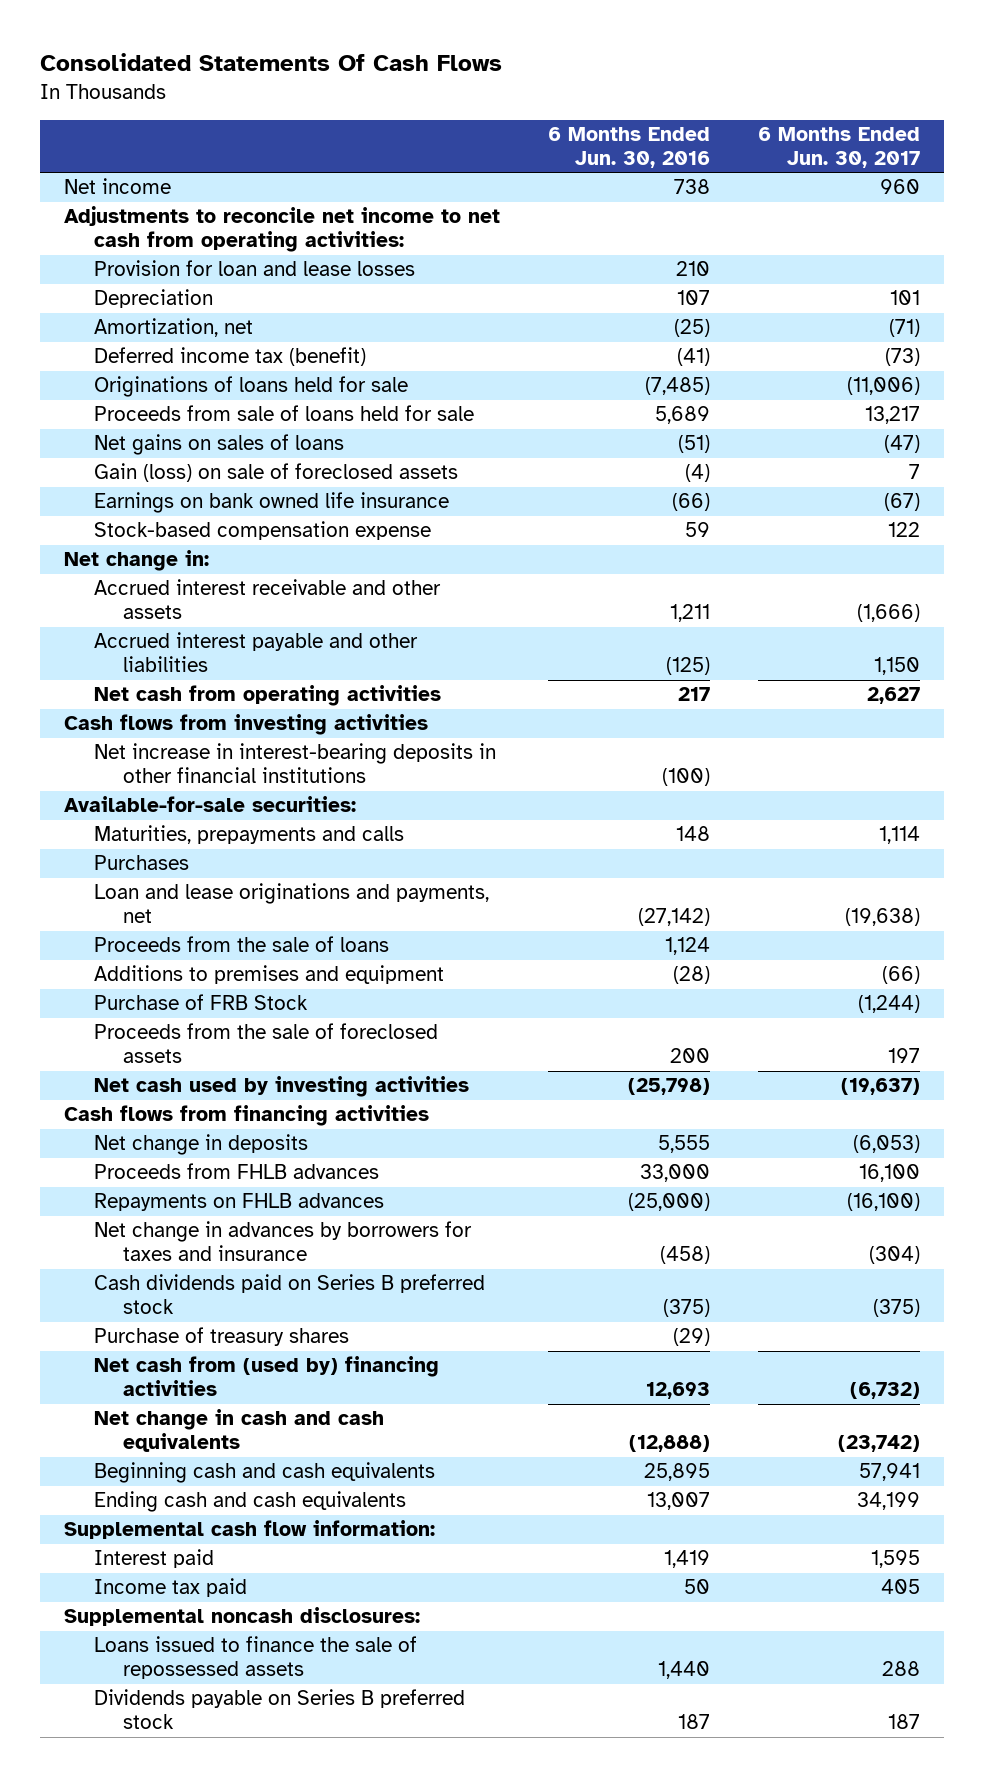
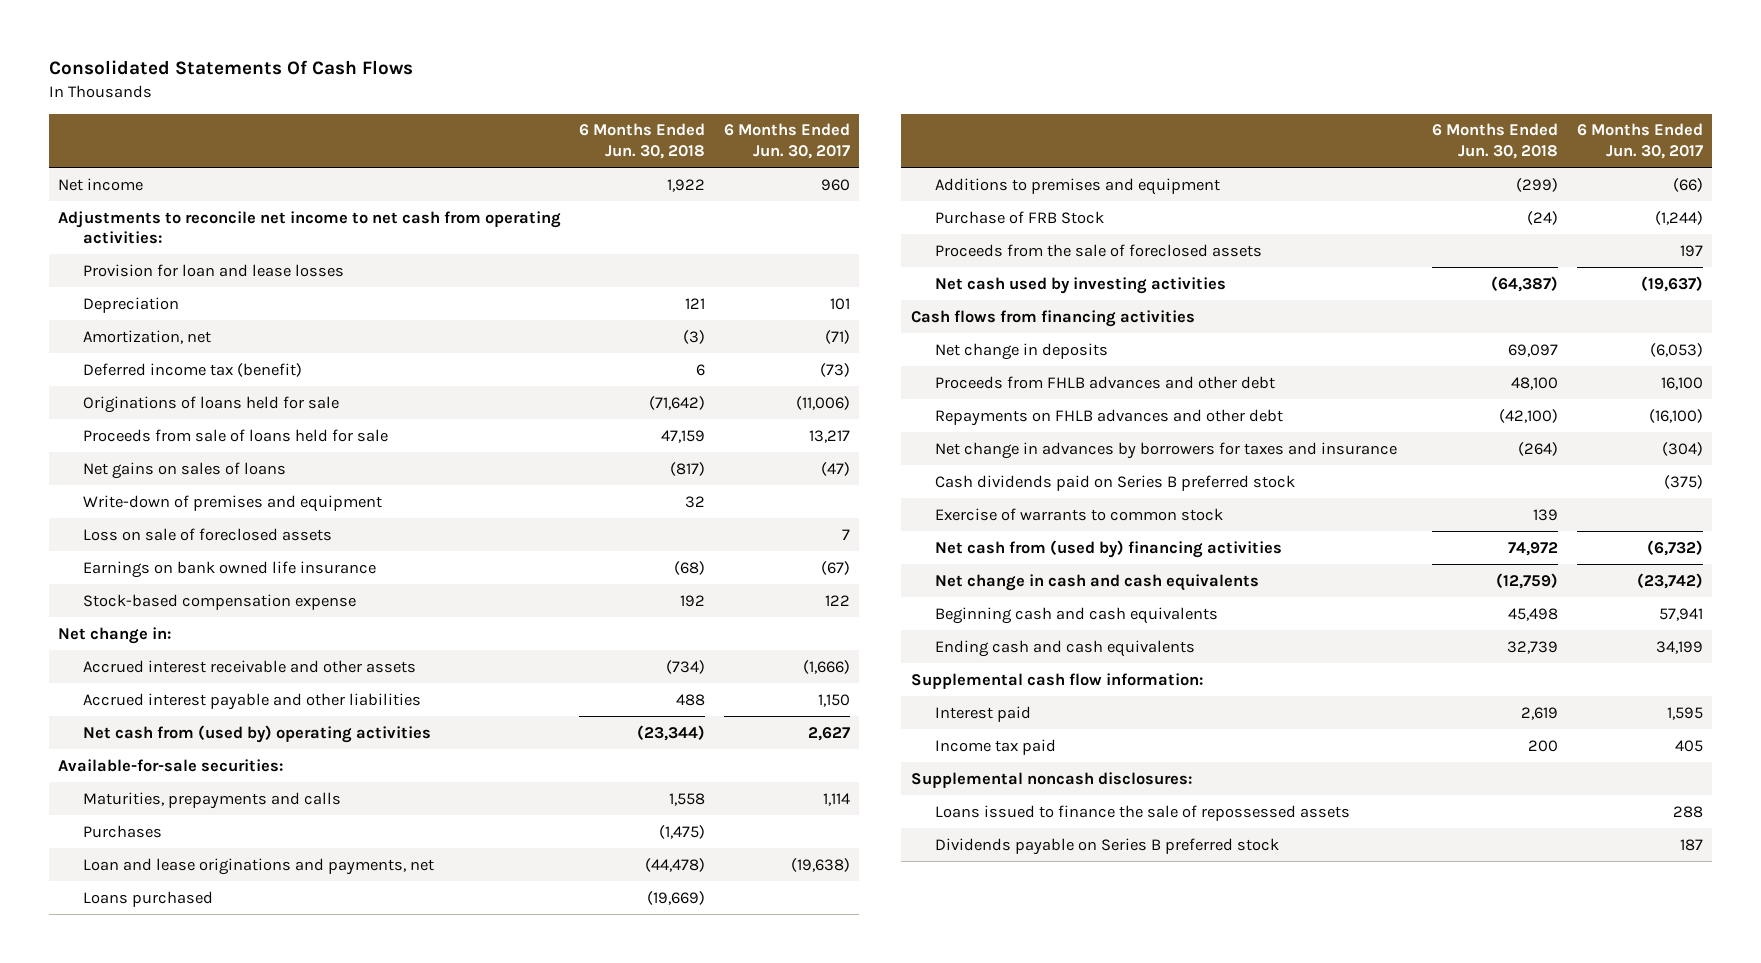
- | 6 Months Ended Jun. 30, 2016 | 6 Months Ended Jun. 30, 2017
+ | 6 Months Ended Jun. 30, 2018 | 6 Months Ended Jun. 30, 2017
- Gain (loss) on sale of foreclosed assets | (4) | 7
+ Write-down of premises and equipment | 32 |
+ Loss on sale of foreclosed assets | | 7
- Net cash from operating activities | 217 | 2,627
- Cash flows from investing activities
- Net increase in interest-bearing deposits in other financial institutions | (100) |
+ Net cash from (used by) operating activities | (23,344) | 2,627
- Proceeds from the sale of loans | 1,124 |
+ Loans purchased | (19,669) |
- Proceeds from FHLB advances | 33,000 | 16,100
- Repayments on FHLB advances | (25,000) | (16,100)
+ Proceeds from FHLB advances and other debt | 48,100 | 16,100
+ Repayments on FHLB advances and other debt | (42,100) | (16,100)
- Purchase of treasury shares | (29) |
+ Exercise of warrants to common stock | 139 |

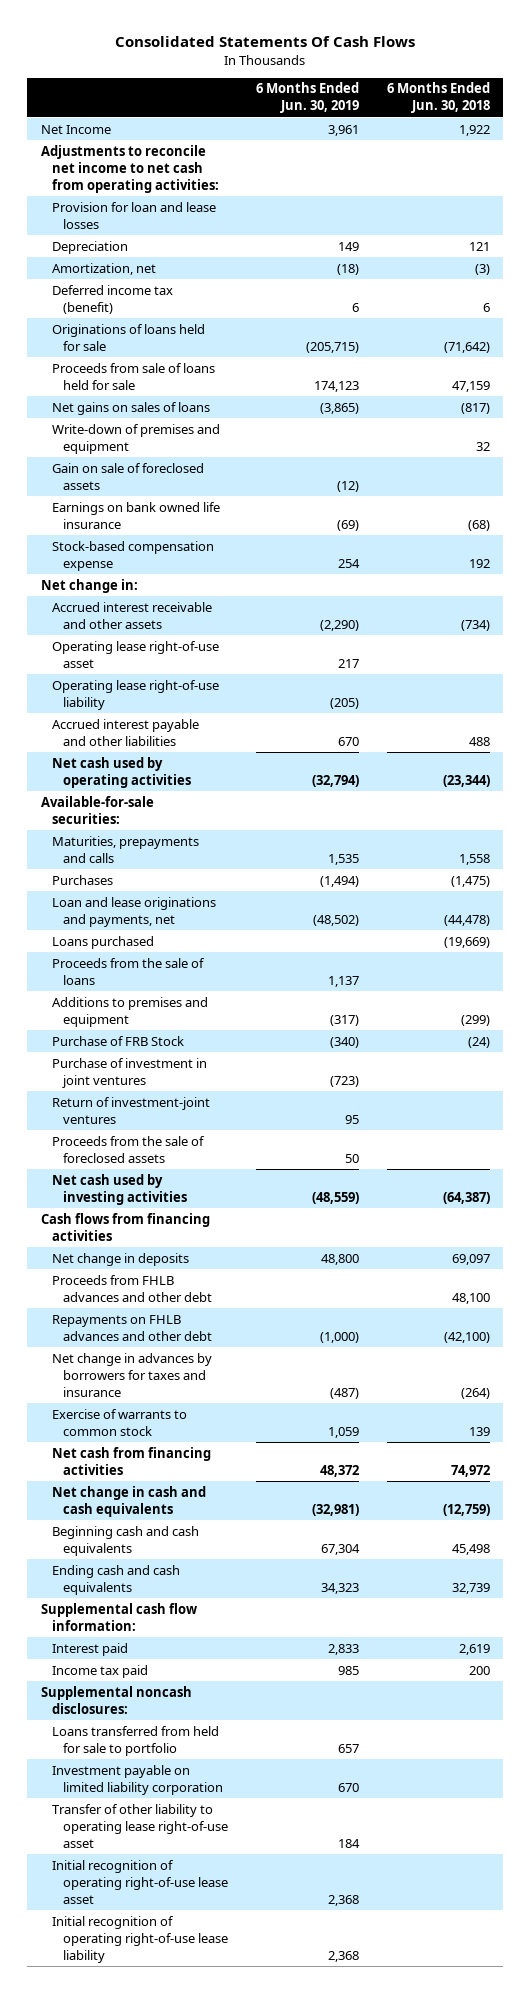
- | 6 Months Ended Jun. 30, 2018 | 6 Months Ended Jun. 30, 2017
+ | 6 Months Ended Jun. 30, 2019 | 6 Months Ended Jun. 30, 2018
- Net income | 1,922 | 960
+ Net Income | 3,961 | 1,922
- Loss on sale of foreclosed assets | | 7
+ Gain on sale of foreclosed assets | (12) |
+ Operating lease right-of-use asset | 217 |
+ Operating lease right-of-use liability | (205) |
- Net cash from (used by) operating activities | (23,344) | 2,627
+ Net cash used by operating activities | (32,794) | (23,344)
+ Proceeds from the sale of loans | 1,137 |
+ Purchase of investment in joint ventures | (723) |
+ Return of investment-joint ventures | 95 |
- Cash dividends paid on Series B preferred stock | | (375)
- Net cash from (used by) financing activities | 74,972 | (6,732)
+ Net cash from financing activities | 48,372 | 74,972
- Loans issued to finance the sale of repossessed assets | | 288
- Dividends payable on Series B preferred stock | | 187
+ Loans transferred from held for sale to portfolio | 657 |
+ Investment payable on limited liability corporation | 670 |
+ Transfer of other liability to operating lease right-of-use asset | 184 |
+ Initial recognition of operating right-of-use lease asset | 2,368 |
+ Initial recognition of operating right-of-use lease liability | 2,368 |

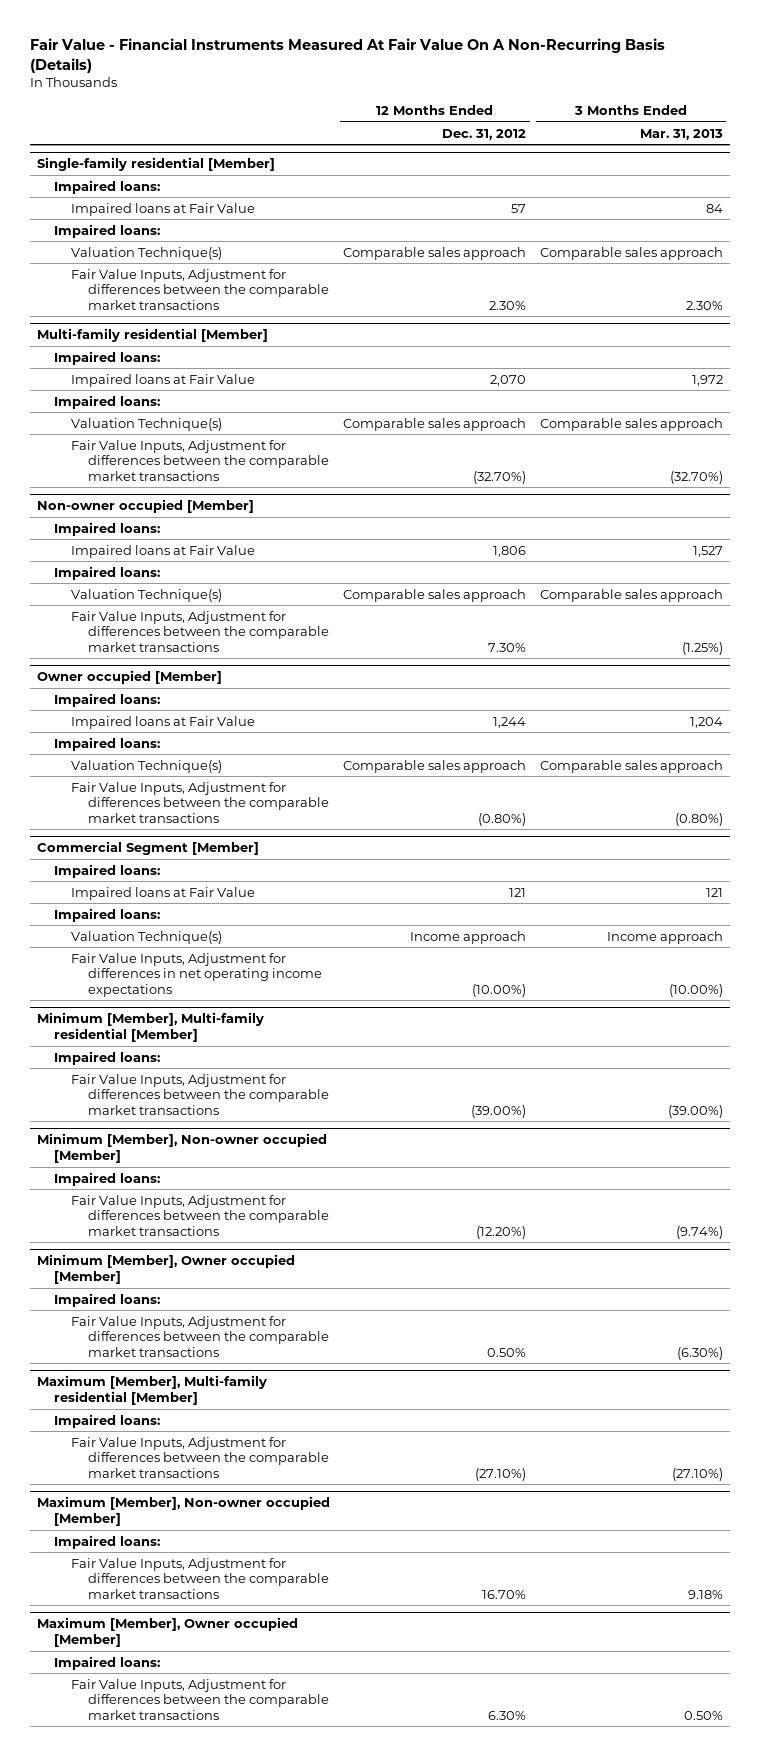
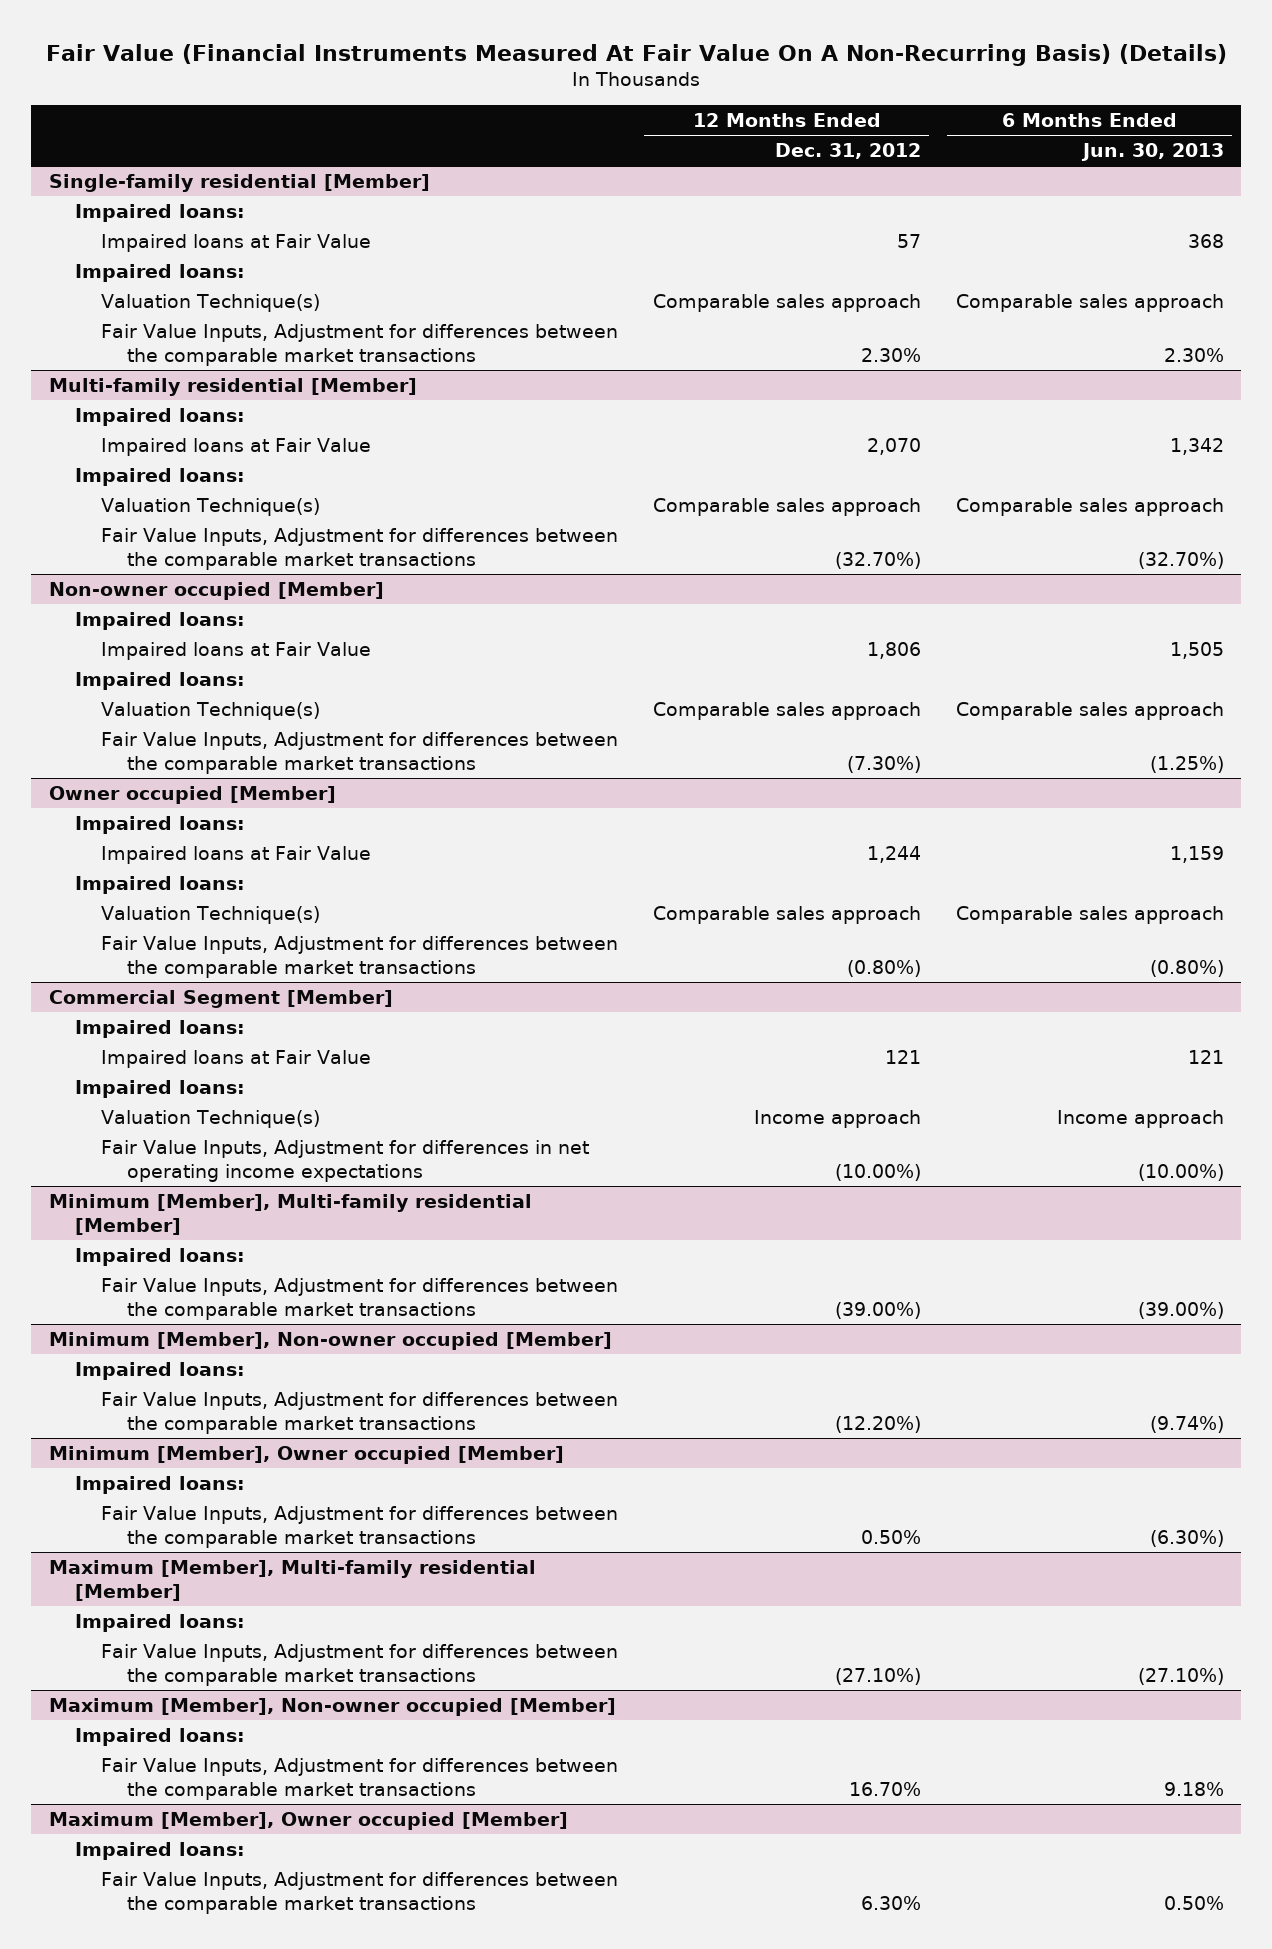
- Fair Value - Financial Instruments Measured At Fair Value On A Non-Recurring Basis (Details)
+ Fair Value (Financial Instruments Measured At Fair Value On A Non-Recurring Basis) (Details)
- | 12 Months Ended Dec. 31, 2012 | 3 Months Ended Mar. 31, 2013
+ | 12 Months Ended Dec. 31, 2012 | 6 Months Ended Jun. 30, 2013
@ Non-owner occupied [Member]
- Fair Value Inputs, Adjustment for differences between the comparable market transactions | 7.30% | (1.25%)
+ Fair Value Inputs, Adjustment for differences between the comparable market transactions | (7.30%) | (1.25%)

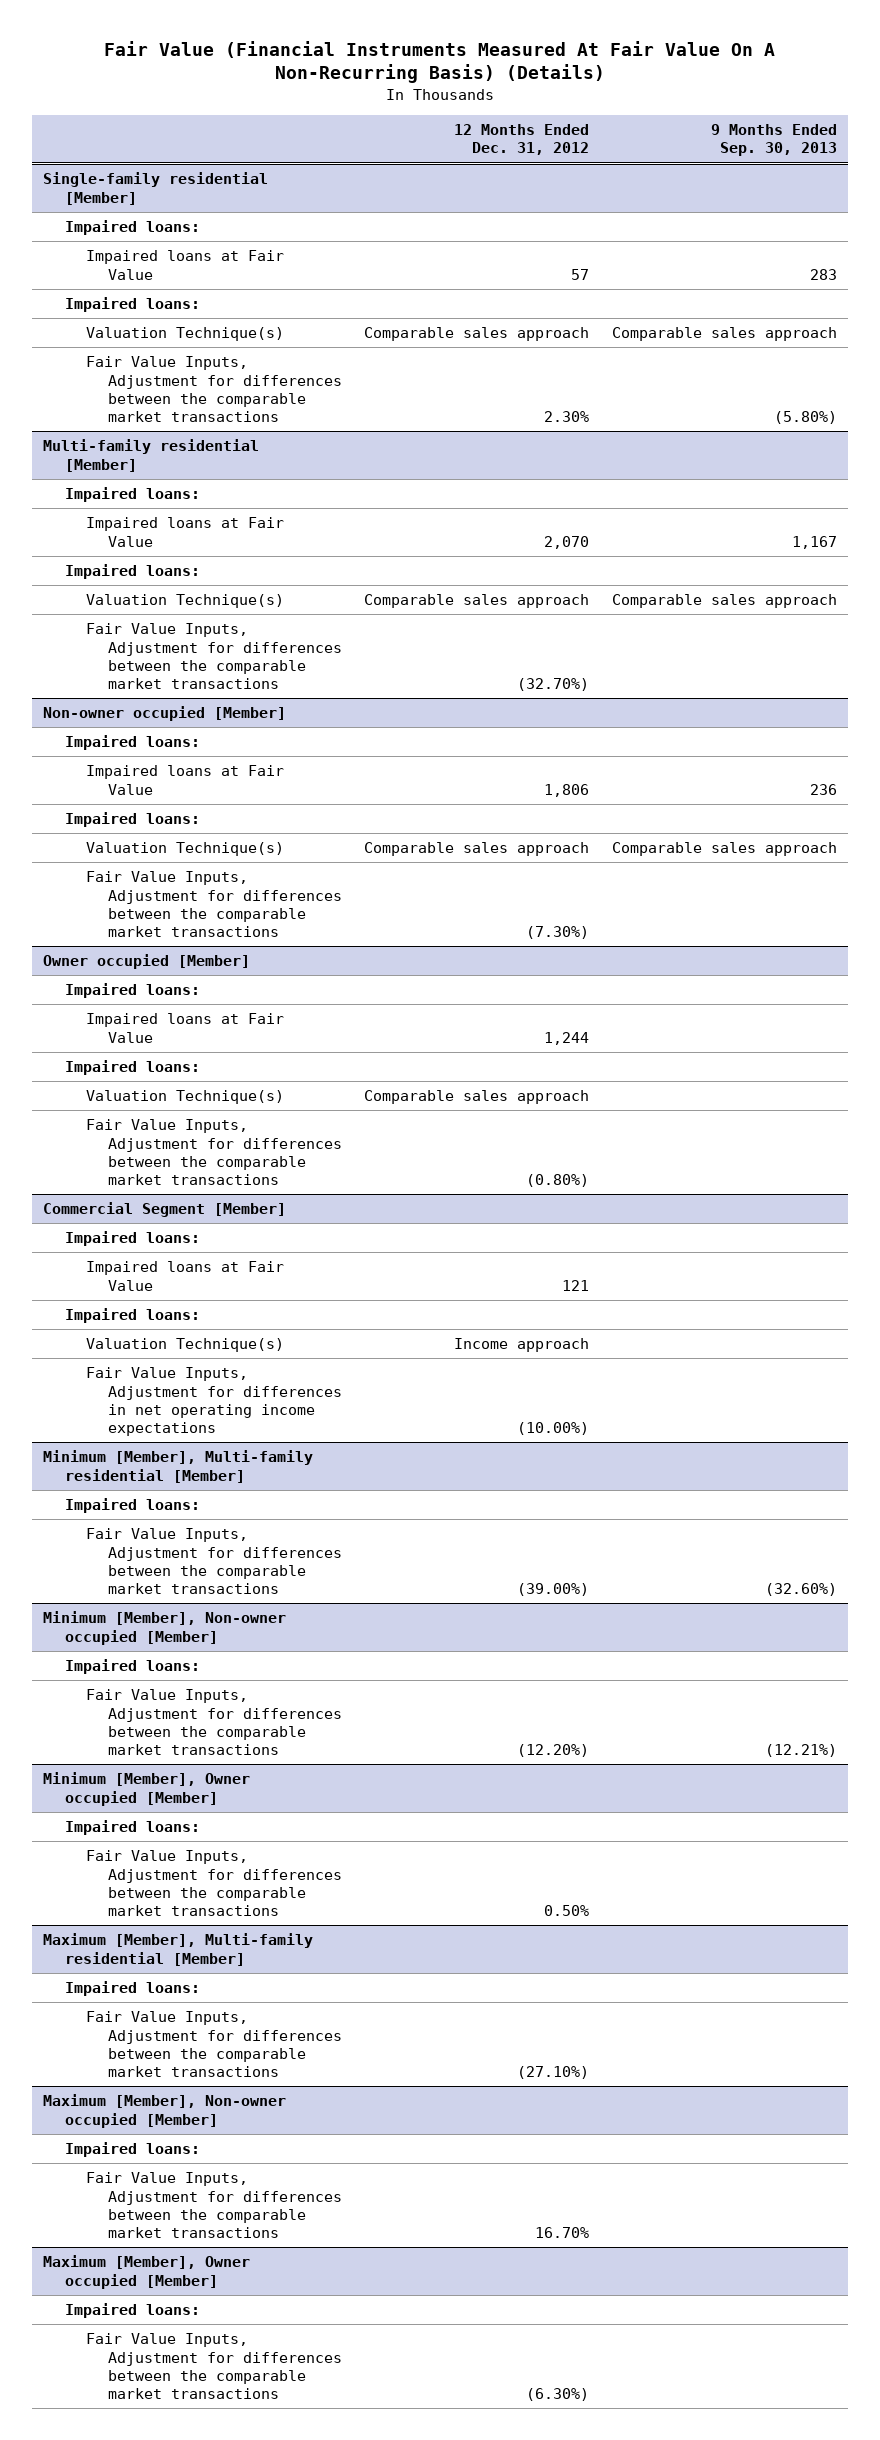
- | 12 Months Ended Dec. 31, 2012 | 6 Months Ended Jun. 30, 2013
+ | 12 Months Ended Dec. 31, 2012 | 9 Months Ended Sep. 30, 2013
@ Maximum [Member], Owner occupied [Member]
- Fair Value Inputs, Adjustment for differences between the comparable market transactions | 6.30% | 0.50%
+ Fair Value Inputs, Adjustment for differences between the comparable market transactions | (6.30%) |

